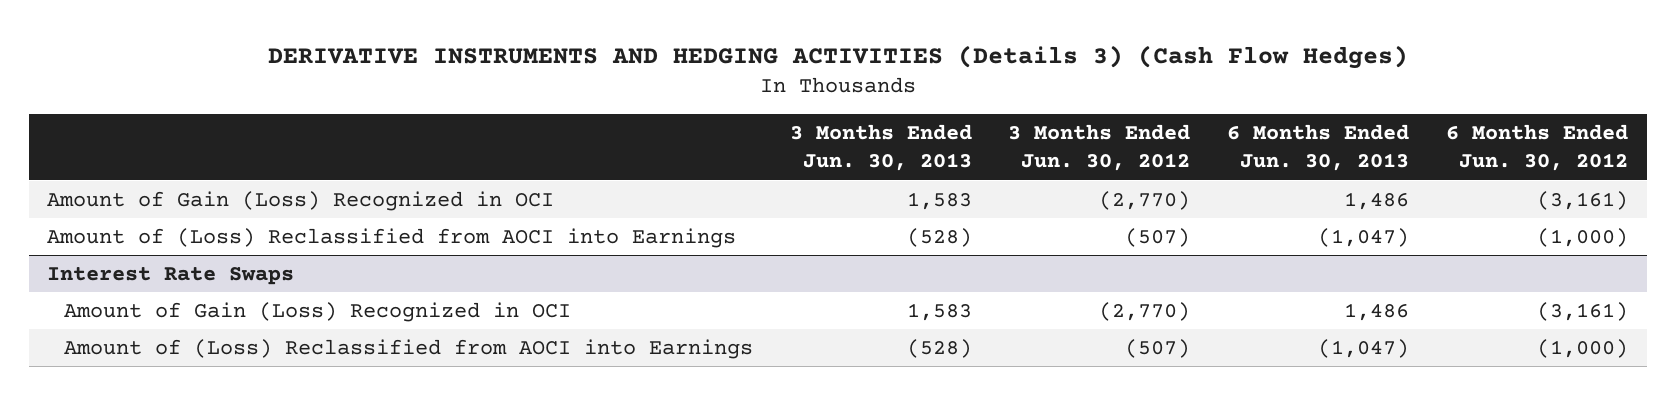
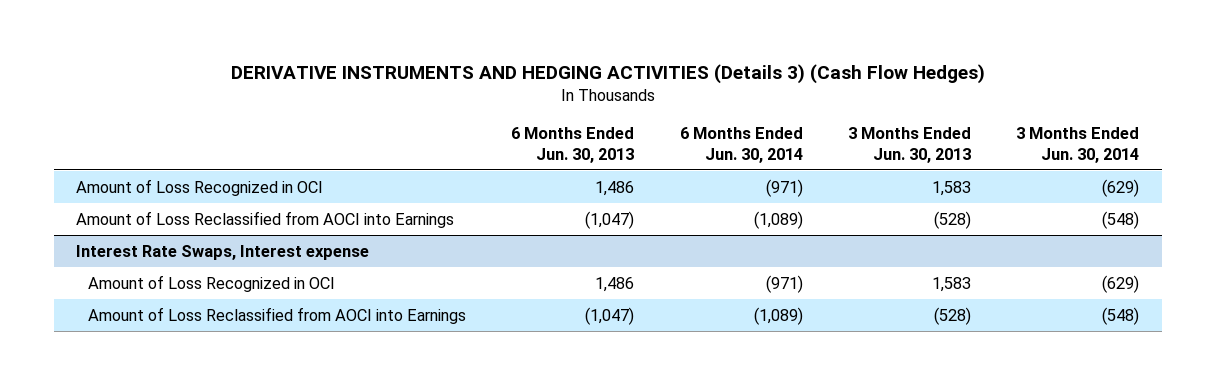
- | 3 Months Ended Jun. 30, 2013 | 3 Months Ended Jun. 30, 2012 | 6 Months Ended Jun. 30, 2013 | 6 Months Ended Jun. 30, 2012
+ | 6 Months Ended Jun. 30, 2013 | 6 Months Ended Jun. 30, 2014 | 3 Months Ended Jun. 30, 2013 | 3 Months Ended Jun. 30, 2014
- Amount of Gain (Loss) Recognized in OCI | 1,583 | (2,770) | 1,486 | (3,161)
- Amount of (Loss) Reclassified from AOCI into Earnings | (528) | (507) | (1,047) | (1,000)
- Interest Rate Swaps
- Amount of Gain (Loss) Recognized in OCI | 1,583 | (2,770) | 1,486 | (3,161)
- Amount of (Loss) Reclassified from AOCI into Earnings | (528) | (507) | (1,047) | (1,000)
+ Amount of Loss Recognized in OCI | 1,486 | (971) | 1,583 | (629)
+ Amount of Loss Reclassified from AOCI into Earnings | (1,047) | (1,089) | (528) | (548)
+ Interest Rate Swaps, Interest expense
+ Amount of Loss Recognized in OCI | 1,486 | (971) | 1,583 | (629)
+ Amount of Loss Reclassified from AOCI into Earnings | (1,047) | (1,089) | (528) | (548)

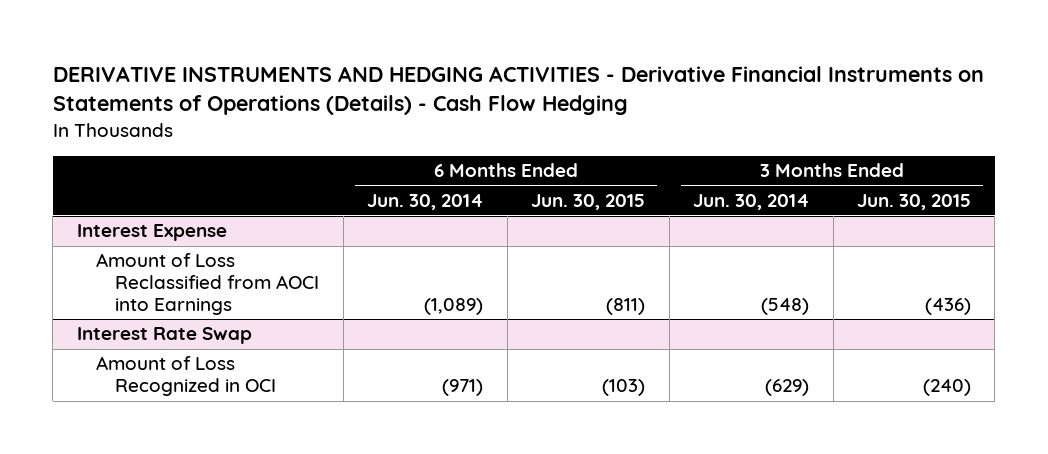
- DERIVATIVE INSTRUMENTS AND HEDGING ACTIVITIES (Details 3) (Cash Flow Hedges)
+ DERIVATIVE INSTRUMENTS AND HEDGING ACTIVITIES - Derivative Financial Instruments on Statements of Operations (Details) - Cash Flow Hedging
- | 6 Months Ended Jun. 30, 2013 | 6 Months Ended Jun. 30, 2014 | 3 Months Ended Jun. 30, 2013 | 3 Months Ended Jun. 30, 2014
+ | 6 Months Ended Jun. 30, 2014 | 6 Months Ended Jun. 30, 2015 | 3 Months Ended Jun. 30, 2014 | 3 Months Ended Jun. 30, 2015
- Amount of Loss Recognized in OCI | 1,486 | (971) | 1,583 | (629)
+ Interest Expense
- Interest Rate Swaps, Interest expense
+ Interest Rate Swap
- Amount of Loss Reclassified from AOCI into Earnings | (1,047) | (1,089) | (528) | (548)

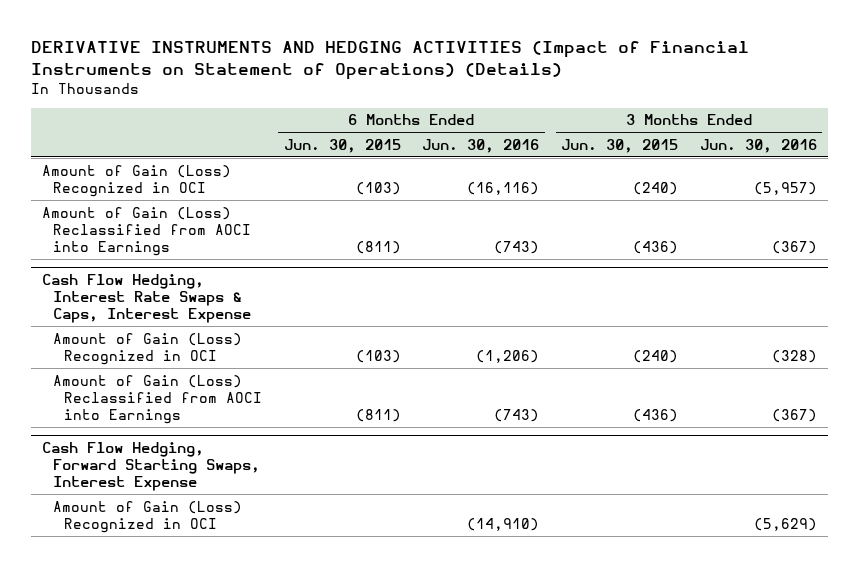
- DERIVATIVE INSTRUMENTS AND HEDGING ACTIVITIES - Derivative Financial Instruments on Statements of Operations (Details) - Cash Flow Hedging
+ DERIVATIVE INSTRUMENTS AND HEDGING ACTIVITIES (Impact of Financial Instruments on Statement of Operations) (Details)
- | 6 Months Ended Jun. 30, 2014 | 6 Months Ended Jun. 30, 2015 | 3 Months Ended Jun. 30, 2014 | 3 Months Ended Jun. 30, 2015
+ | 6 Months Ended Jun. 30, 2015 | 6 Months Ended Jun. 30, 2016 | 3 Months Ended Jun. 30, 2015 | 3 Months Ended Jun. 30, 2016
- Interest Expense
- Amount of Loss Reclassified from AOCI into Earnings | (1,089) | (811) | (548) | (436)
- Interest Rate Swap
- Amount of Loss Recognized in OCI | (971) | (103) | (629) | (240)
+ Amount of Gain (Loss) Recognized in OCI | (103) | (16,116) | (240) | (5,957)
+ Amount of Gain (Loss) Reclassified from AOCI into Earnings | (811) | (743) | (436) | (367)
+ Cash Flow Hedging, Interest Rate Swaps & Caps, Interest Expense
+ Amount of Gain (Loss) Recognized in OCI | (103) | (1,206) | (240) | (328)
+ Amount of Gain (Loss) Reclassified from AOCI into Earnings | (811) | (743) | (436) | (367)
+ Cash Flow Hedging, Forward Starting Swaps, Interest Expense
+ Amount of Gain (Loss) Recognized in OCI | | (14,910) | | (5,629)

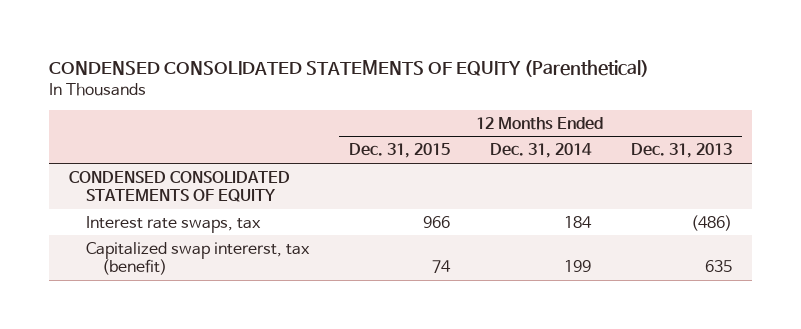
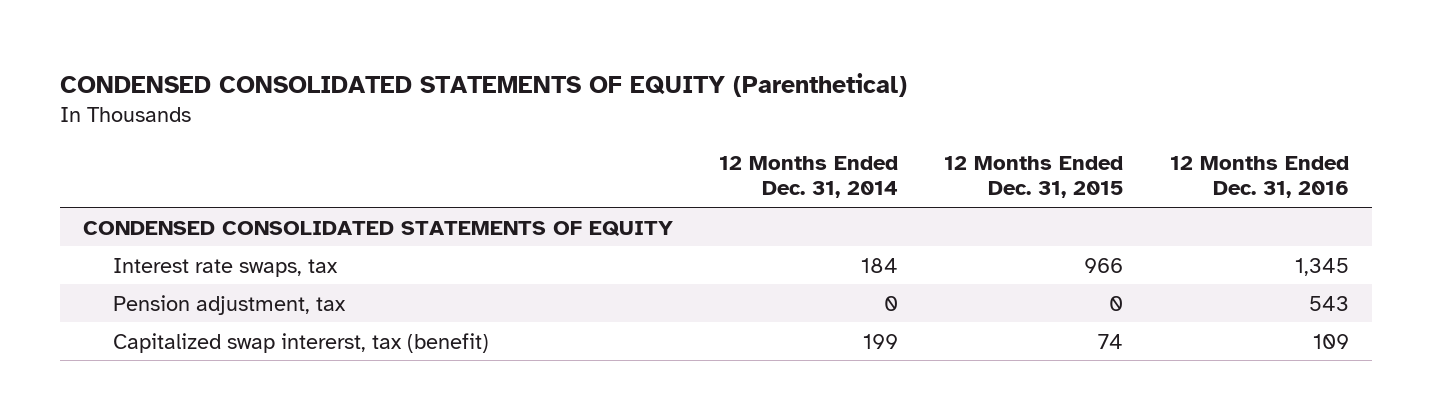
- | 12 Months Ended Dec. 31, 2015 | 12 Months Ended Dec. 31, 2014 | 12 Months Ended Dec. 31, 2013
+ | 12 Months Ended Dec. 31, 2014 | 12 Months Ended Dec. 31, 2015 | 12 Months Ended Dec. 31, 2016
+ Pension adjustment, tax | 0 | 0 | 543

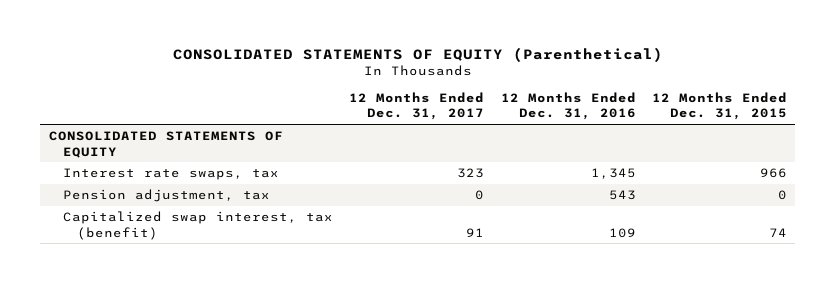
- CONDENSED CONSOLIDATED STATEMENTS OF EQUITY (Parenthetical)
+ CONSOLIDATED STATEMENTS OF EQUITY (Parenthetical)
- | 12 Months Ended Dec. 31, 2014 | 12 Months Ended Dec. 31, 2015 | 12 Months Ended Dec. 31, 2016
+ | 12 Months Ended Dec. 31, 2017 | 12 Months Ended Dec. 31, 2016 | 12 Months Ended Dec. 31, 2015
- CONDENSED CONSOLIDATED STATEMENTS OF EQUITY
+ CONSOLIDATED STATEMENTS OF EQUITY
- Capitalized swap intererst, tax (benefit) | 199 | 74 | 109
+ Capitalized swap interest, tax (benefit) | 91 | 109 | 74

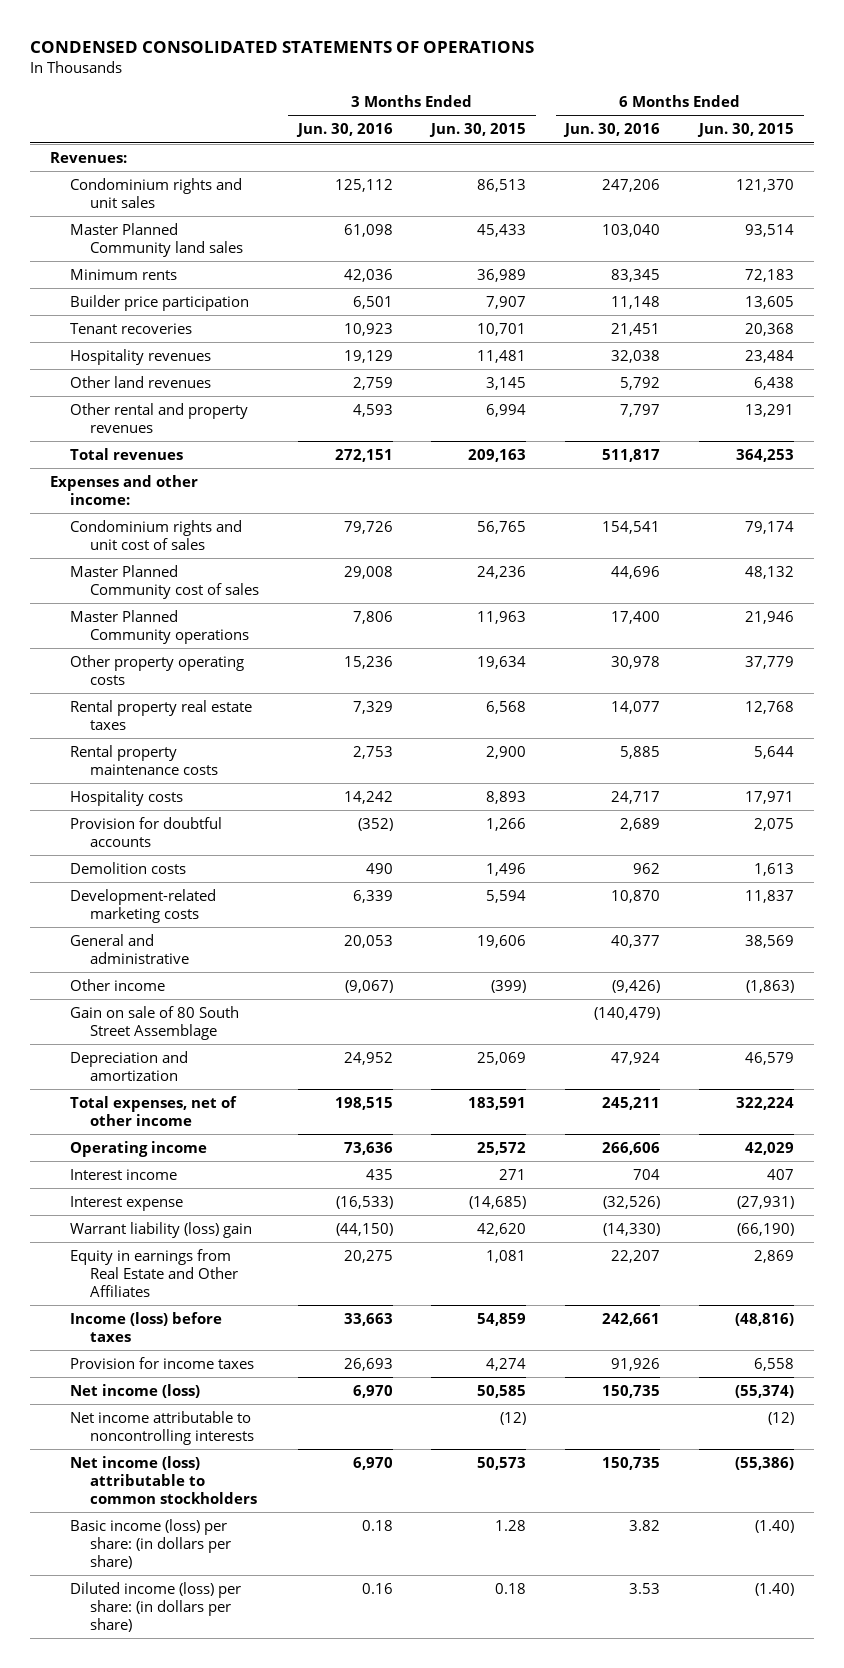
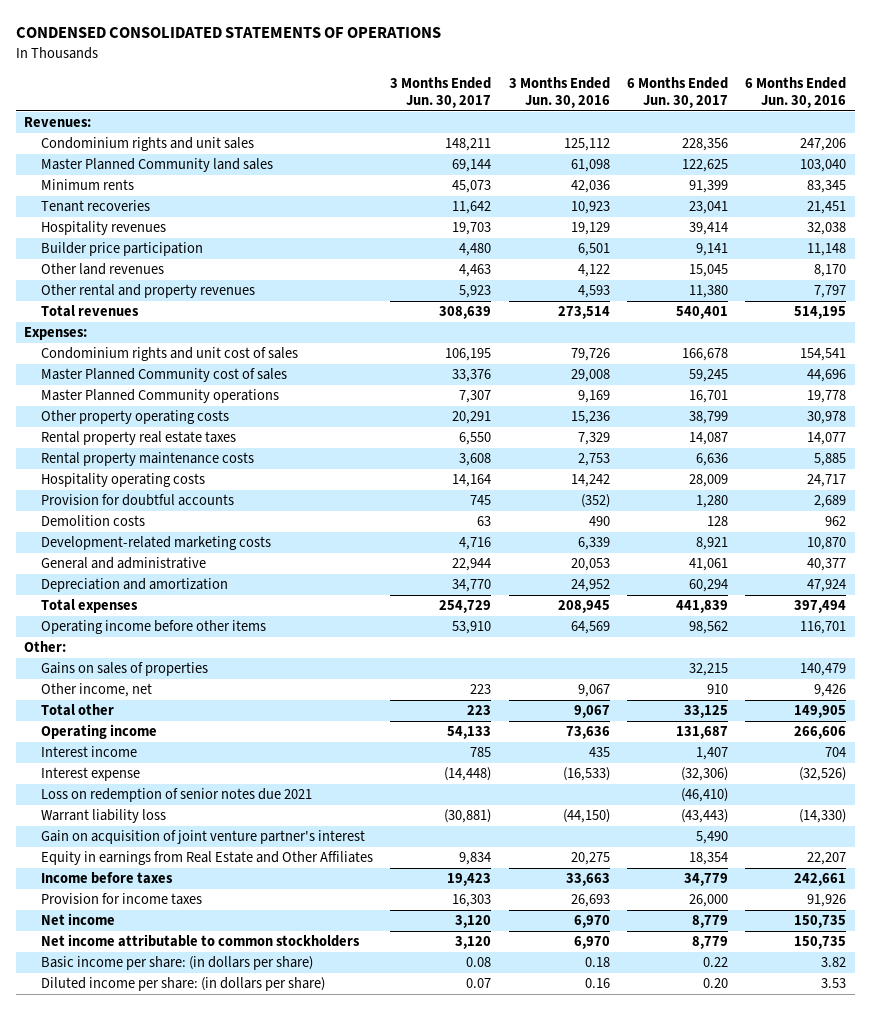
- | 3 Months Ended Jun. 30, 2016 | 3 Months Ended Jun. 30, 2015 | 6 Months Ended Jun. 30, 2016 | 6 Months Ended Jun. 30, 2015
+ | 3 Months Ended Jun. 30, 2017 | 3 Months Ended Jun. 30, 2016 | 6 Months Ended Jun. 30, 2017 | 6 Months Ended Jun. 30, 2016
- Other land revenues | 2,759 | 3,145 | 5,792 | 6,438
moved down: Builder price participation | 4,480 | 6,501 | 9,141 | 11,148
+ Other land revenues | 4,463 | 4,122 | 15,045 | 8,170
- Total revenues | 272,151 | 209,163 | 511,817 | 364,253
- Expenses and other income:
+ Total revenues | 308,639 | 273,514 | 540,401 | 514,195
+ Expenses:
- Master Planned Community operations | 7,806 | 11,963 | 17,400 | 21,946
+ Master Planned Community operations | 7,307 | 9,169 | 16,701 | 19,778
- Hospitality costs | 14,242 | 8,893 | 24,717 | 17,971
+ Hospitality operating costs | 14,164 | 14,242 | 28,009 | 24,717
- Other income | (9,067) | (399) | (9,426) | (1,863)
- Gain on sale of 80 South Street Assemblage | | | (140,479) |
- Total expenses, net of other income | 198,515 | 183,591 | 245,211 | 322,224
+ Total expenses | 254,729 | 208,945 | 441,839 | 397,494
+ Operating income before other items | 53,910 | 64,569 | 98,562 | 116,701
+ Other:
+ Gains on sales of properties | | | 32,215 | 140,479
+ Other income, net | 223 | 9,067 | 910 | 9,426
+ Total other | 223 | 9,067 | 33,125 | 149,905
- Warrant liability (loss) gain | (44,150) | 42,620 | (14,330) | (66,190)
+ Loss on redemption of senior notes due 2021 | | | (46,410) |
+ Warrant liability loss | (30,881) | (44,150) | (43,443) | (14,330)
+ Gain on acquisition of joint venture partner's interest | | | 5,490 |
- Income (loss) before taxes | 33,663 | 54,859 | 242,661 | (48,816)
+ Income before taxes | 19,423 | 33,663 | 34,779 | 242,661
- Net income (loss) | 6,970 | 50,585 | 150,735 | (55,374)
- Net income attributable to noncontrolling interests | | (12) | | (12)
- Net income (loss) attributable to common stockholders | 6,970 | 50,573 | 150,735 | (55,386)
- Basic income (loss) per share: (in dollars per share) | 0.18 | 1.28 | 3.82 | (1.40)
- Diluted income (loss) per share: (in dollars per share) | 0.16 | 0.18 | 3.53 | (1.40)
+ Net income | 3,120 | 6,970 | 8,779 | 150,735
+ Net income attributable to common stockholders | 3,120 | 6,970 | 8,779 | 150,735
+ Basic income per share: (in dollars per share) | 0.08 | 0.18 | 0.22 | 3.82
+ Diluted income per share: (in dollars per share) | 0.07 | 0.16 | 0.20 | 3.53

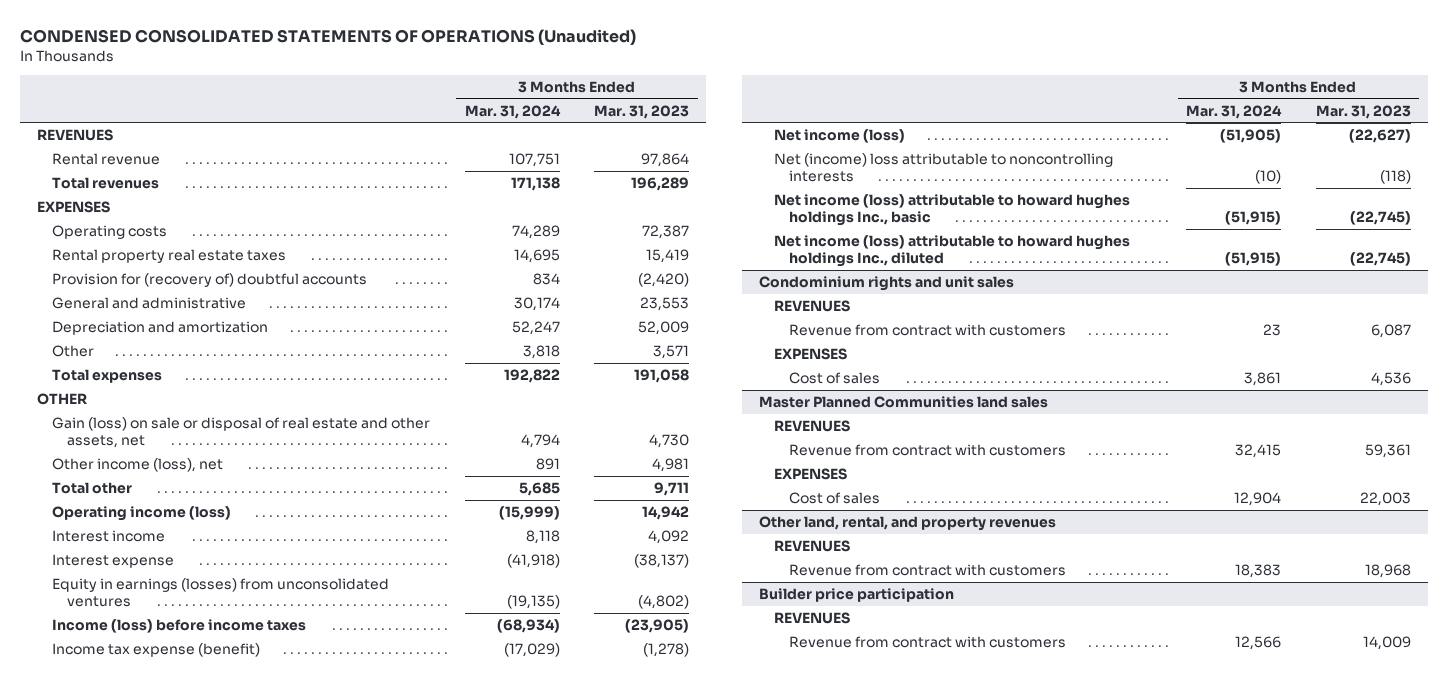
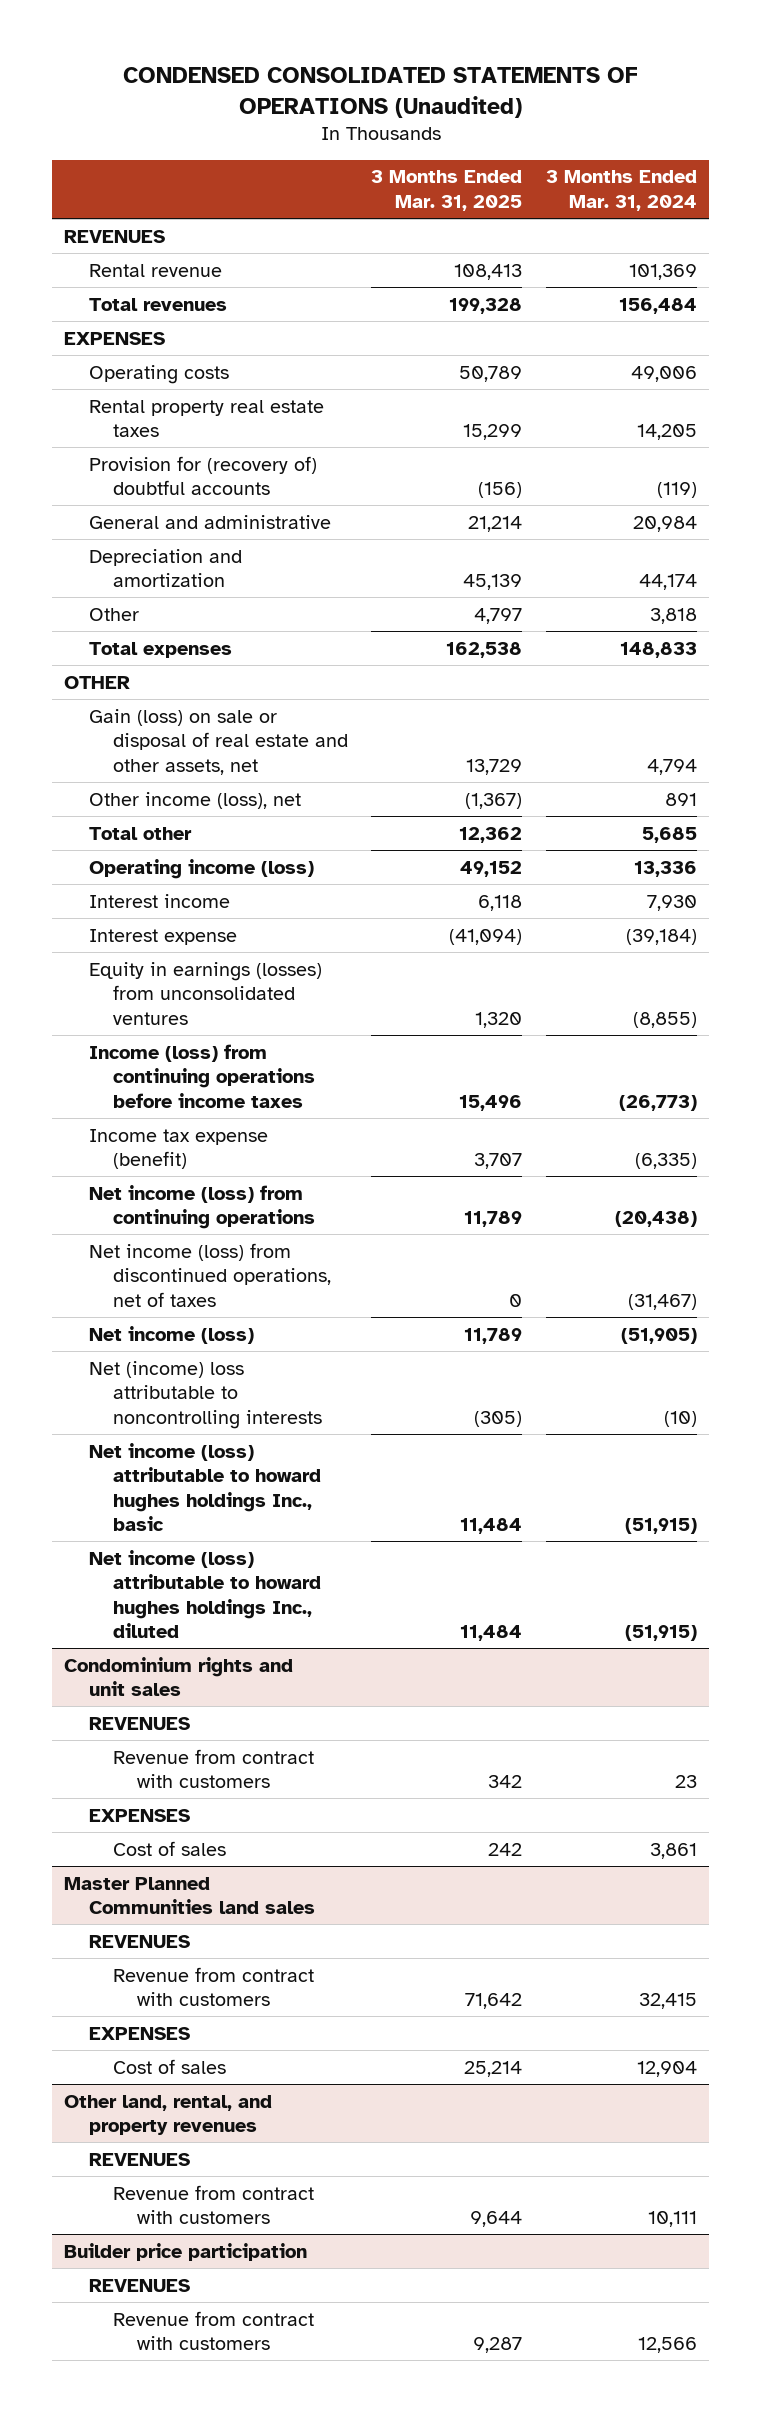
- | 3 Months Ended Mar. 31, 2024 | 3 Months Ended Mar. 31, 2023
+ | 3 Months Ended Mar. 31, 2025 | 3 Months Ended Mar. 31, 2024
- Rental revenue | 107,751 | 97,864
- Total revenues | 171,138 | 196,289
+ Rental revenue | 108,413 | 101,369
+ Total revenues | 199,328 | 156,484
- Operating costs | 74,289 | 72,387
- Rental property real estate taxes | 14,695 | 15,419
- Provision for (recovery of) doubtful accounts | 834 | (2,420)
- General and administrative | 30,174 | 23,553
- Depreciation and amortization | 52,247 | 52,009
+ Operating costs | 50,789 | 49,006
+ Rental property real estate taxes | 15,299 | 14,205
+ Provision for (recovery of) doubtful accounts | (156) | (119)
+ General and administrative | 21,214 | 20,984
+ Depreciation and amortization | 45,139 | 44,174
- Total expenses | 192,822 | 191,058
+ Total expenses | 162,538 | 148,833
- Operating income (loss) | (15,999) | 14,942
- Interest income | 8,118 | 4,092
- Interest expense | (41,918) | (38,137)
- Equity in earnings (losses) from unconsolidated ventures | (19,135) | (4,802)
- Income (loss) before income taxes | (68,934) | (23,905)
- Income tax expense (benefit) | (17,029) | (1,278)
+ Operating income (loss) | 49,152 | 13,336
+ Interest income | 6,118 | 7,930
+ Interest expense | (41,094) | (39,184)
+ Equity in earnings (losses) from unconsolidated ventures | 1,320 | (8,855)
+ Income (loss) from continuing operations before income taxes | 15,496 | (26,773)
+ Income tax expense (benefit) | 3,707 | (6,335)
+ Net income (loss) from continuing operations | 11,789 | (20,438)
+ Net income (loss) from discontinued operations, net of taxes | 0 | (31,467)
@ Other land, rental, and property revenues
- Revenue from contract with customers | 18,383 | 18,968
+ Revenue from contract with customers | 9,644 | 10,111

